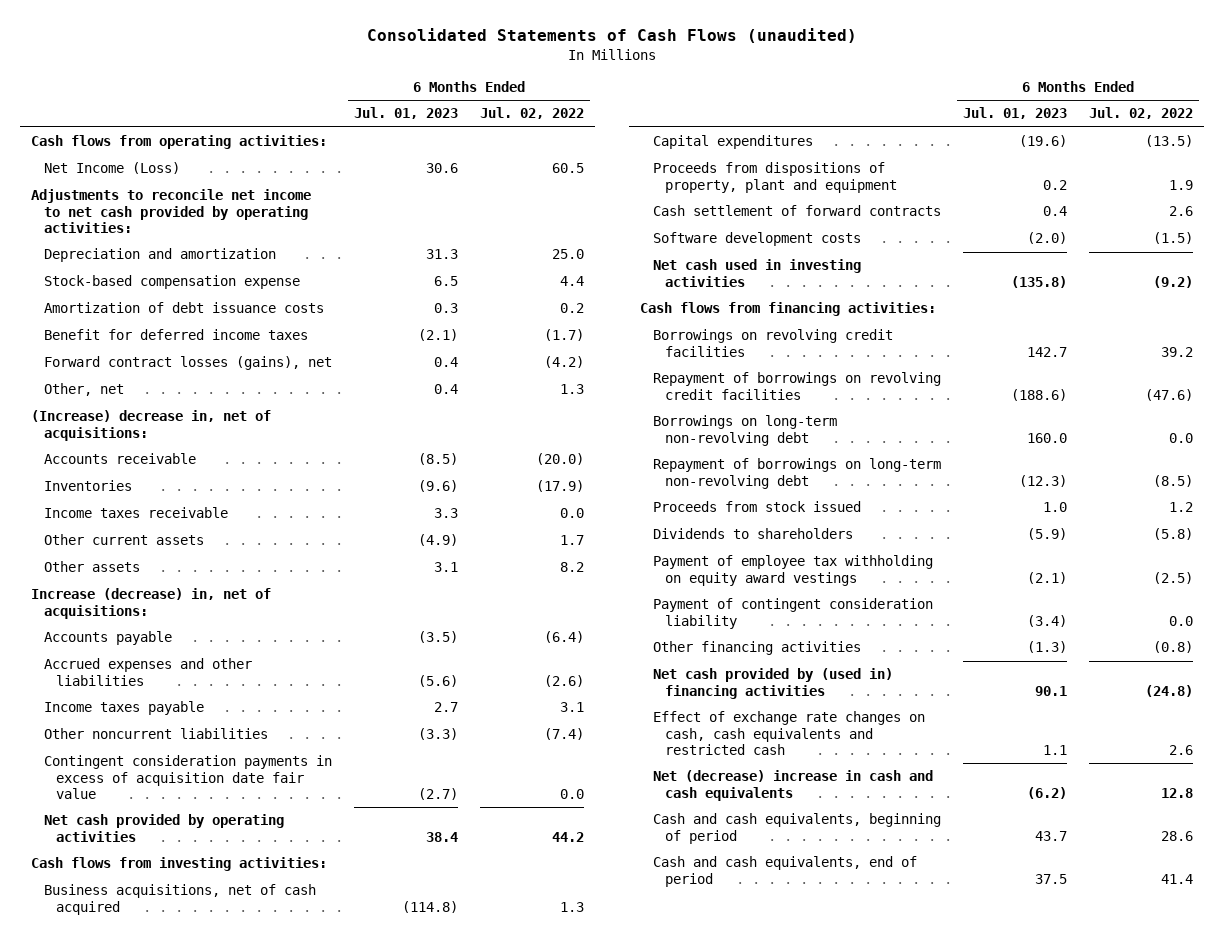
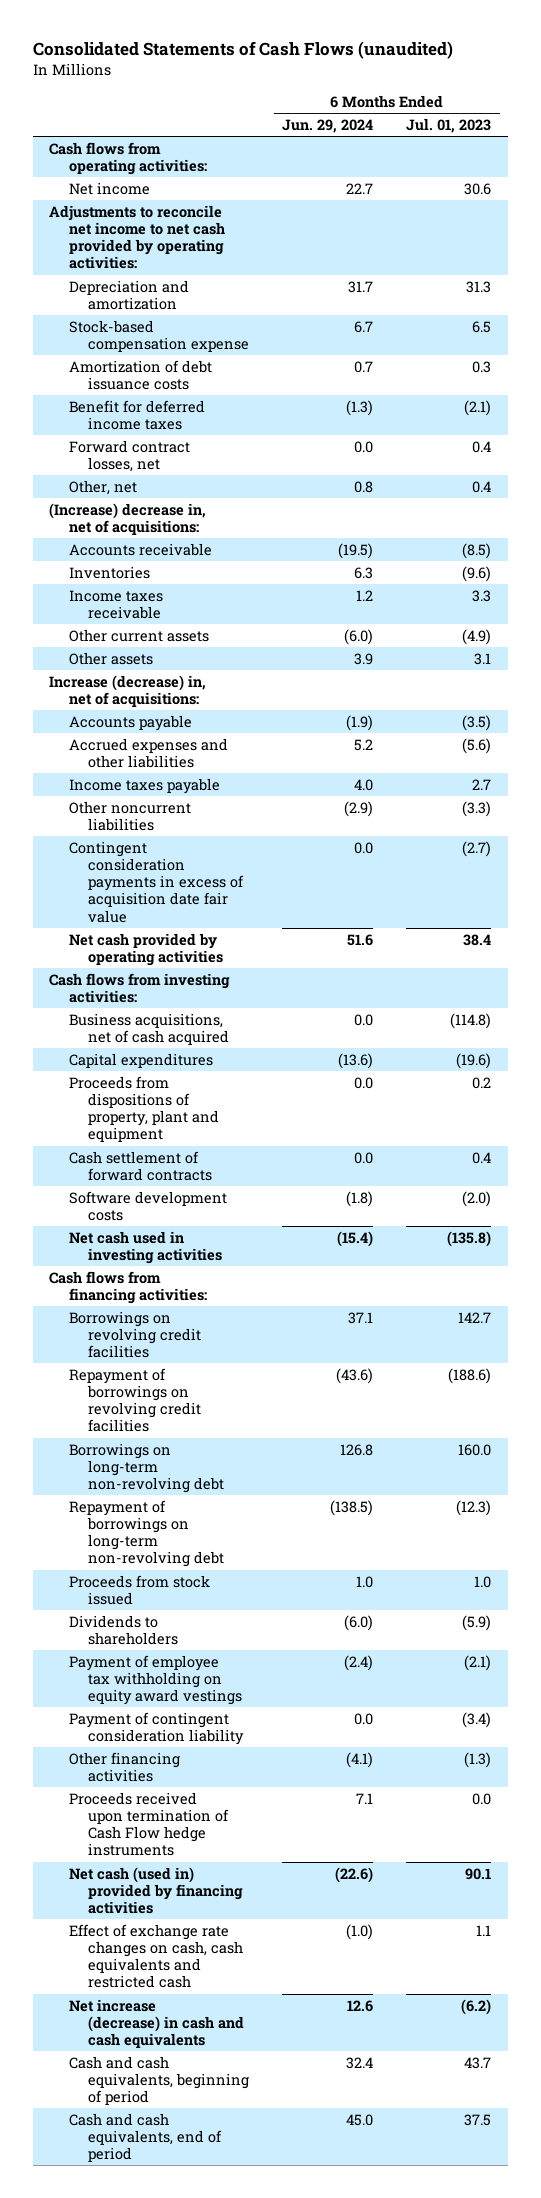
- | 6 Months Ended Jul. 01, 2023 | 6 Months Ended Jul. 02, 2022
+ | 6 Months Ended Jun. 29, 2024 | 6 Months Ended Jul. 01, 2023
- Net Income (Loss) | 30.6 | 60.5
+ Net income | 22.7 | 30.6
- Forward contract losses (gains), net | 0.4 | (4.2)
+ Forward contract losses, net | 0.0 | 0.4
- Net cash provided by (used in) financing activities | 90.1 | (24.8)
+ Proceeds received upon termination of Cash Flow hedge instruments | 7.1 | 0.0
+ Net cash (used in) provided by financing activities | (22.6) | 90.1
- Net (decrease) increase in cash and cash equivalents | (6.2) | 12.8
+ Net increase (decrease) in cash and cash equivalents | 12.6 | (6.2)

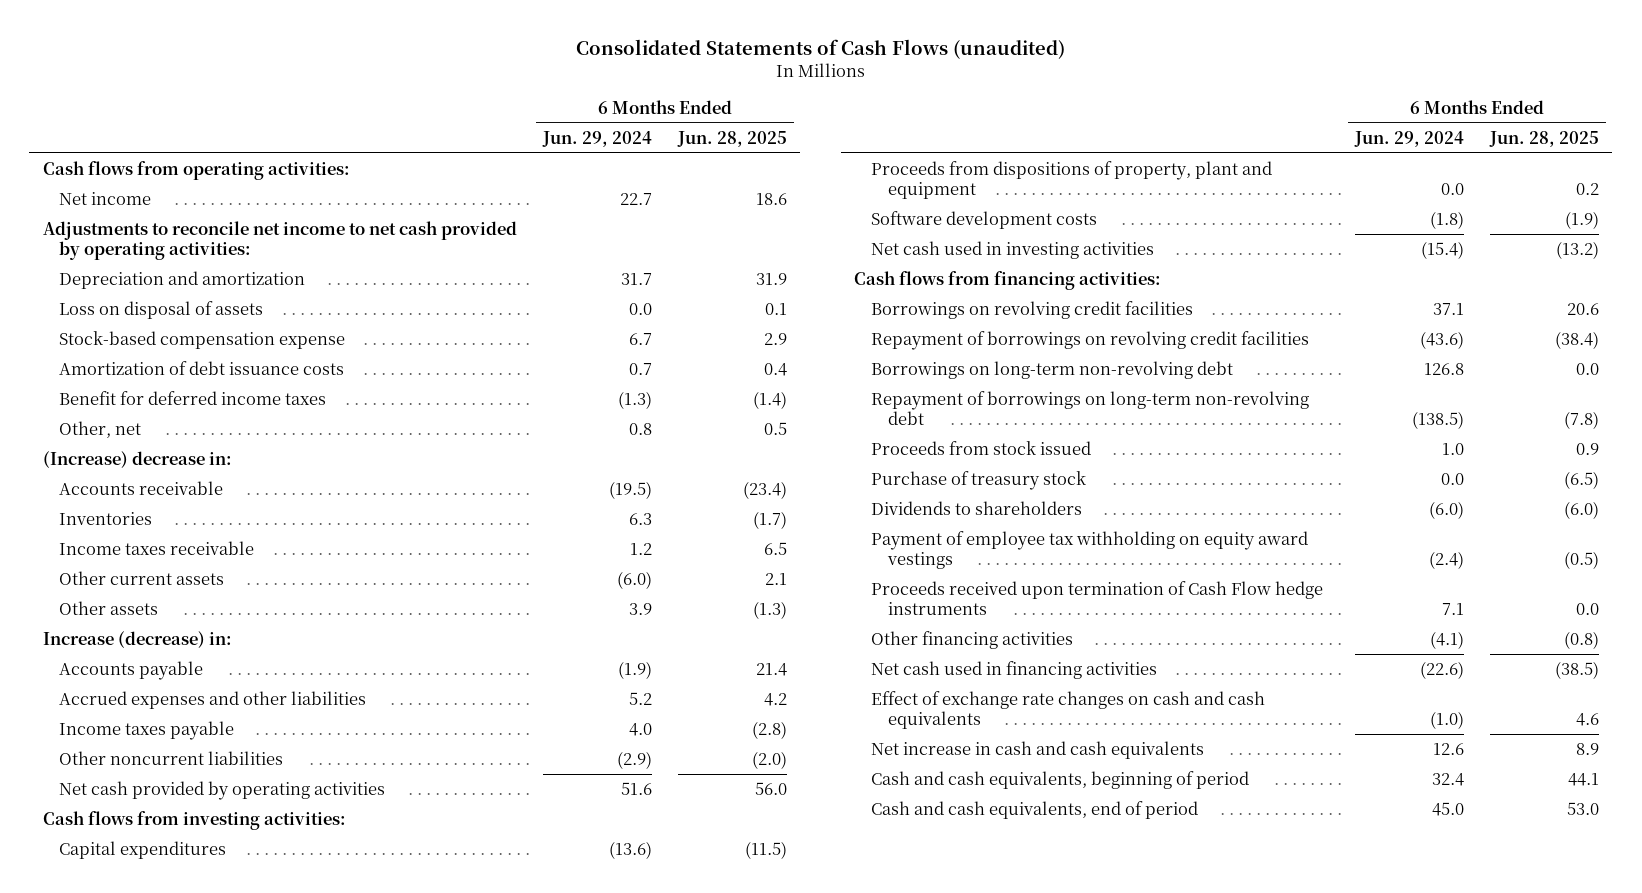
- | 6 Months Ended Jun. 29, 2024 | 6 Months Ended Jul. 01, 2023
+ | 6 Months Ended Jun. 29, 2024 | 6 Months Ended Jun. 28, 2025
+ Loss on disposal of assets | 0.0 | 0.1
- Forward contract losses, net | 0.0 | 0.4
- (Increase) decrease in, net of acquisitions:
+ (Increase) decrease in:
- Increase (decrease) in, net of acquisitions:
+ Increase (decrease) in:
- Contingent consideration payments in excess of acquisition date fair value | 0.0 | (2.7)
- Business acquisitions, net of cash acquired | 0.0 | (114.8)
- Cash settlement of forward contracts | 0.0 | 0.4
+ Purchase of treasury stock | 0.0 | (6.5)
- Payment of contingent consideration liability | 0.0 | (3.4)
- Net cash (used in) provided by financing activities | (22.6) | 90.1
- Effect of exchange rate changes on cash, cash equivalents and restricted cash | (1.0) | 1.1
- Net increase (decrease) in cash and cash equivalents | 12.6 | (6.2)
moved down: Other financing activities | (4.1) | (0.8)
+ Net cash used in financing activities | (22.6) | (38.5)
+ Effect of exchange rate changes on cash and cash equivalents | (1.0) | 4.6
+ Net increase in cash and cash equivalents | 12.6 | 8.9

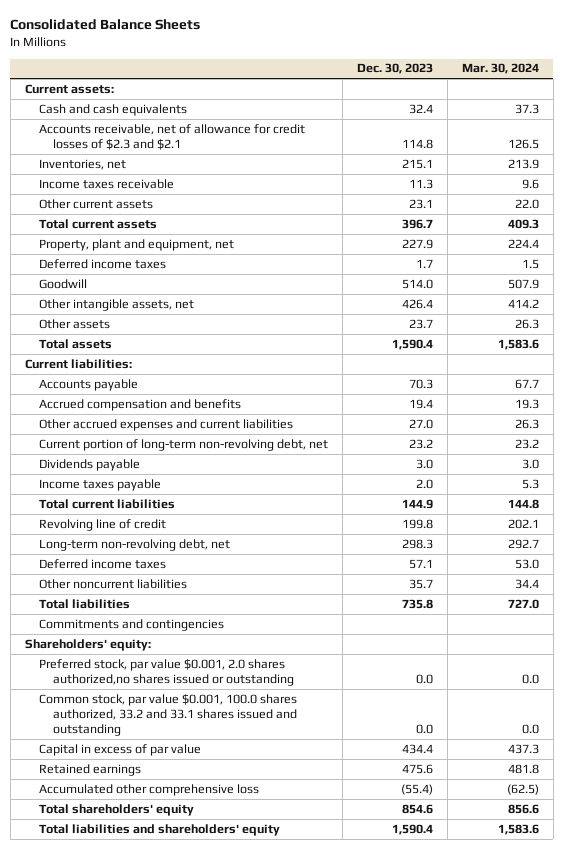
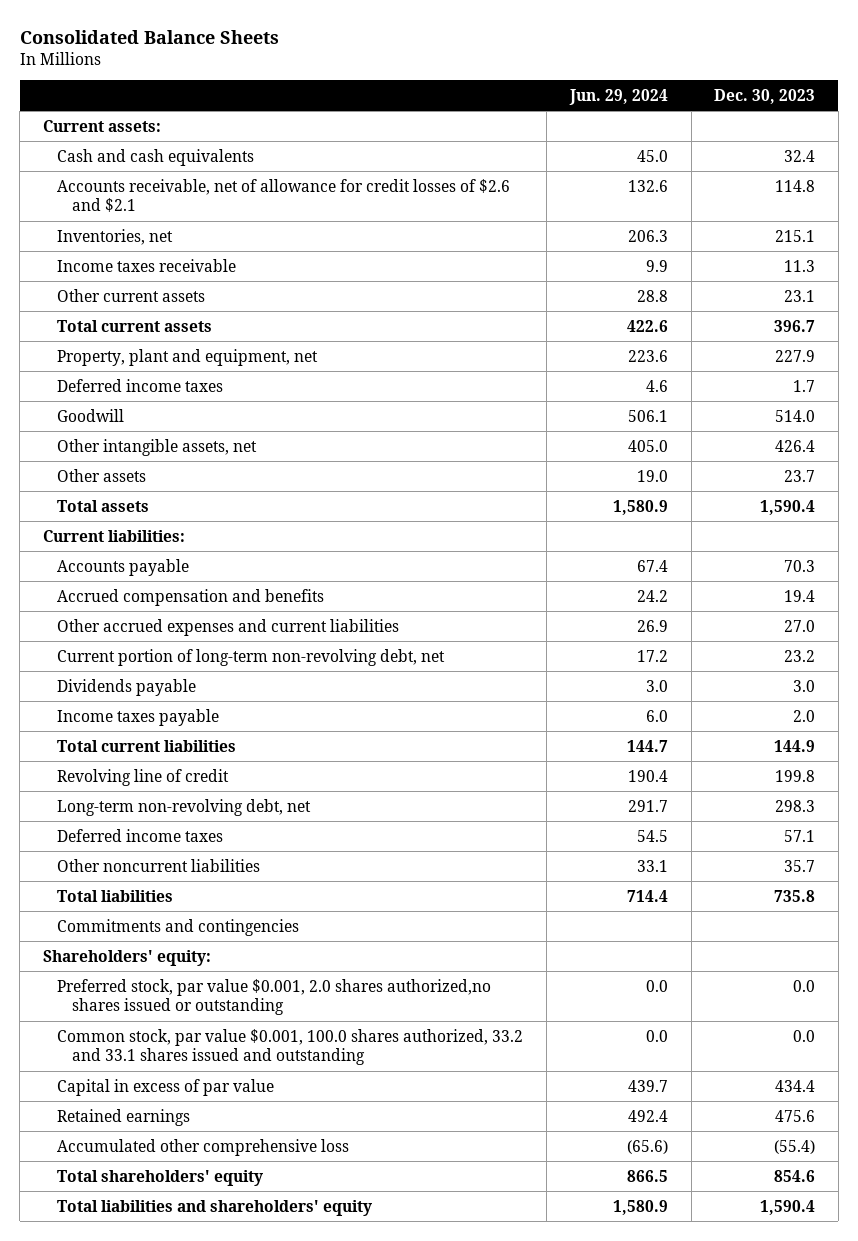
- | Dec. 30, 2023 | Mar. 30, 2024
+ | Jun. 29, 2024 | Dec. 30, 2023
- Accounts receivable, net of allowance for credit losses of $2.3 and $2.1 | 114.8 | 126.5
+ Accounts receivable, net of allowance for credit losses of $2.6 and $2.1 | 132.6 | 114.8

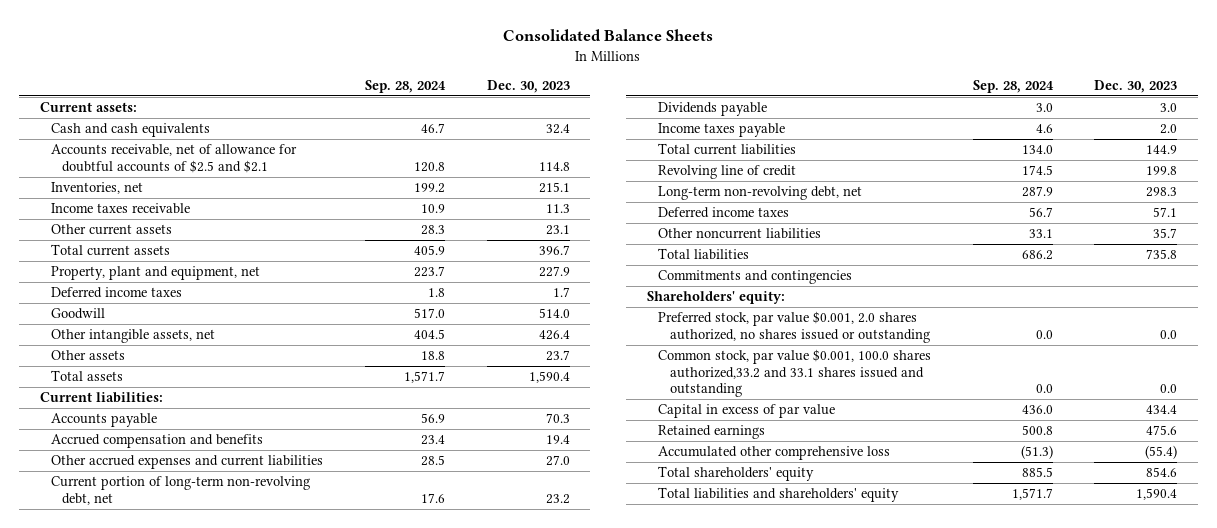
- | Jun. 29, 2024 | Dec. 30, 2023
+ | Sep. 28, 2024 | Dec. 30, 2023
- Accounts receivable, net of allowance for credit losses of $2.6 and $2.1 | 132.6 | 114.8
+ Accounts receivable, net of allowance for doubtful accounts of $2.5 and $2.1 | 120.8 | 114.8
- Preferred stock, par value $0.001, 2.0 shares authorized,no shares issued or outstanding | 0.0 | 0.0
- Common stock, par value $0.001, 100.0 shares authorized, 33.2 and 33.1 shares issued and outstanding | 0.0 | 0.0
+ Preferred stock, par value $0.001, 2.0 shares authorized, no shares issued or outstanding | 0.0 | 0.0
+ Common stock, par value $0.001, 100.0 shares authorized,33.2 and 33.1 shares issued and outstanding | 0.0 | 0.0

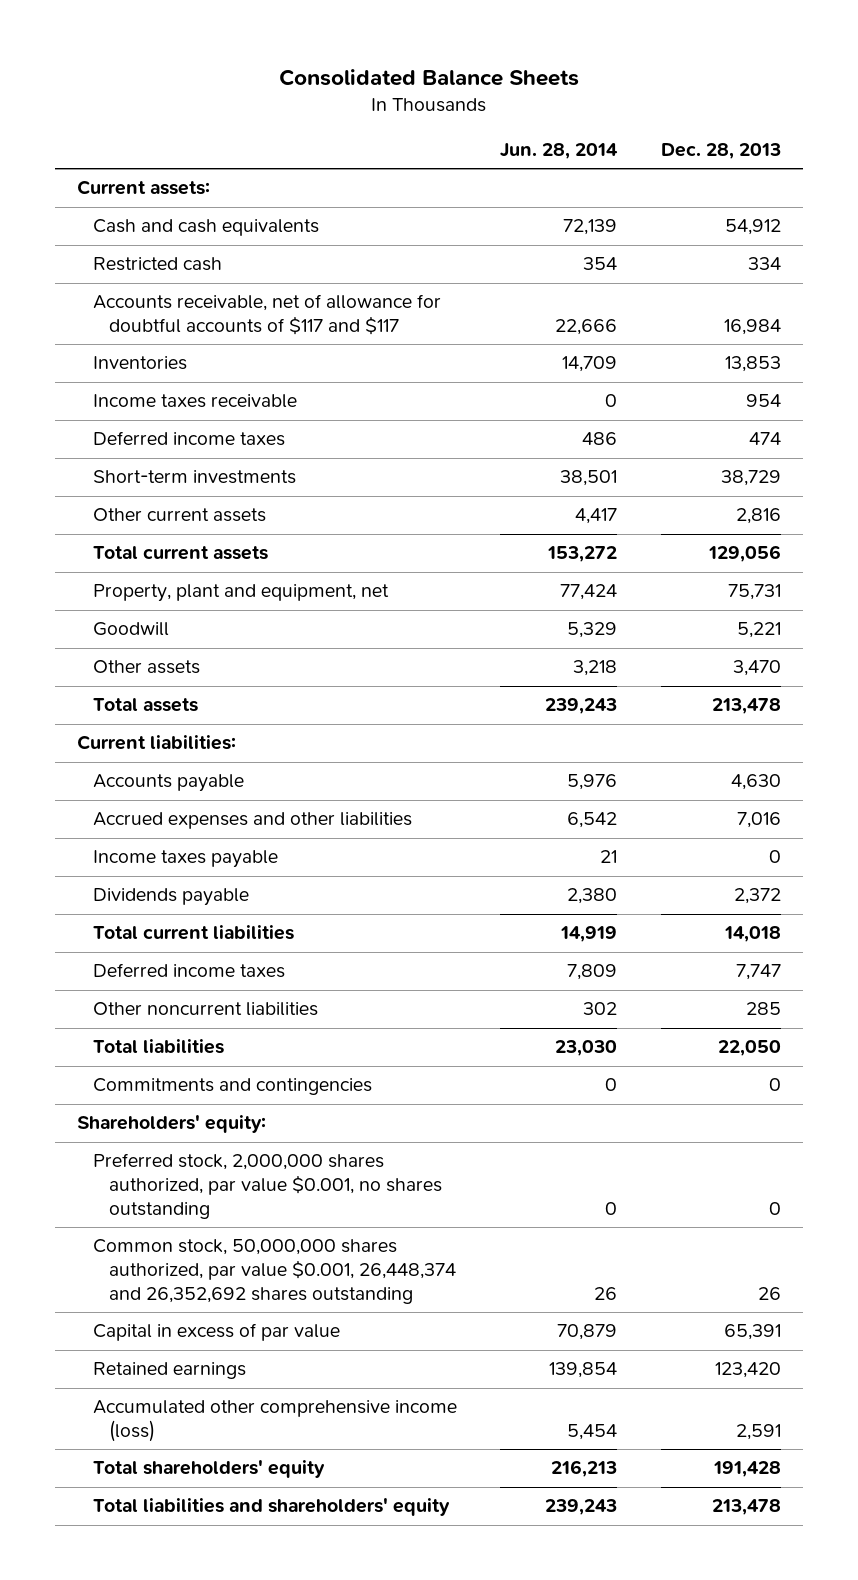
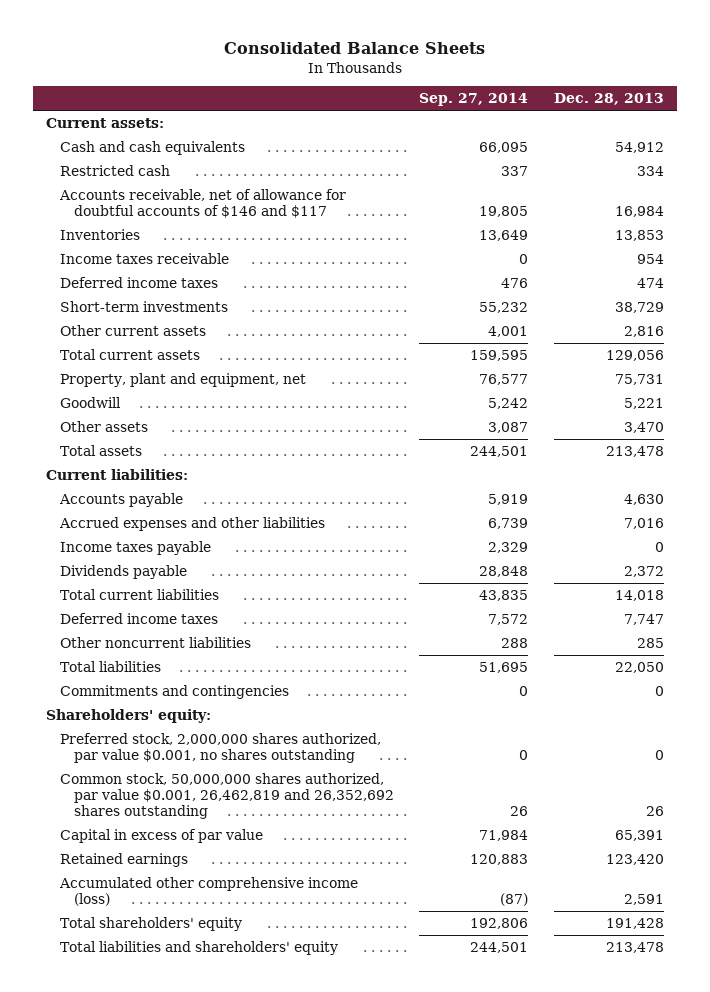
- | Jun. 28, 2014 | Dec. 28, 2013
+ | Sep. 27, 2014 | Dec. 28, 2013
- Accounts receivable, net of allowance for doubtful accounts of $117 and $117 | 22,666 | 16,984
+ Accounts receivable, net of allowance for doubtful accounts of $146 and $117 | 19,805 | 16,984
- Common stock, 50,000,000 shares authorized, par value $0.001, 26,448,374 and 26,352,692 shares outstanding | 26 | 26
+ Common stock, 50,000,000 shares authorized, par value $0.001, 26,462,819 and 26,352,692 shares outstanding | 26 | 26

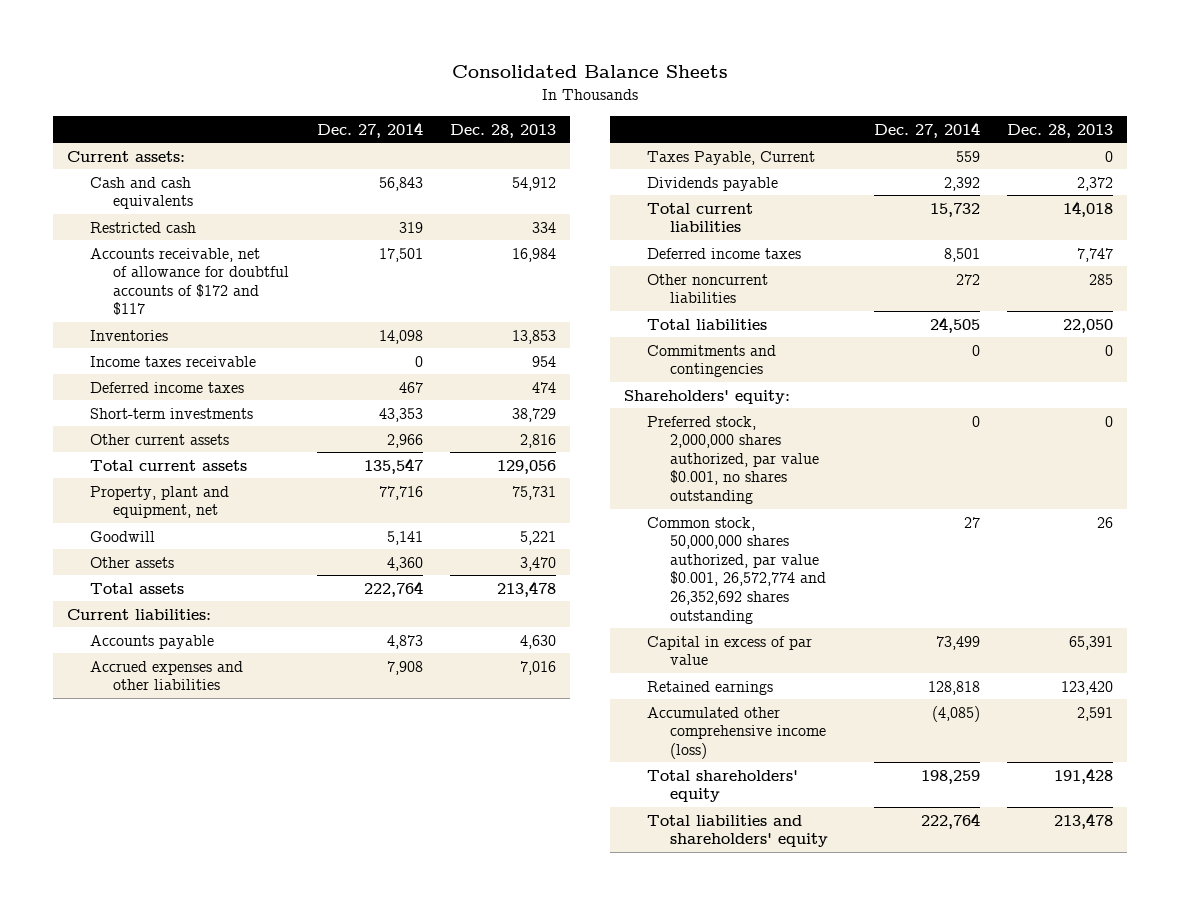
- | Sep. 27, 2014 | Dec. 28, 2013
+ | Dec. 27, 2014 | Dec. 28, 2013
- Accounts receivable, net of allowance for doubtful accounts of $146 and $117 | 19,805 | 16,984
+ Accounts receivable, net of allowance for doubtful accounts of $172 and $117 | 17,501 | 16,984
- Income taxes payable | 2,329 | 0
+ Taxes Payable, Current | 559 | 0
- Common stock, 50,000,000 shares authorized, par value $0.001, 26,462,819 and 26,352,692 shares outstanding | 26 | 26
+ Common stock, 50,000,000 shares authorized, par value $0.001, 26,572,774 and 26,352,692 shares outstanding | 27 | 26

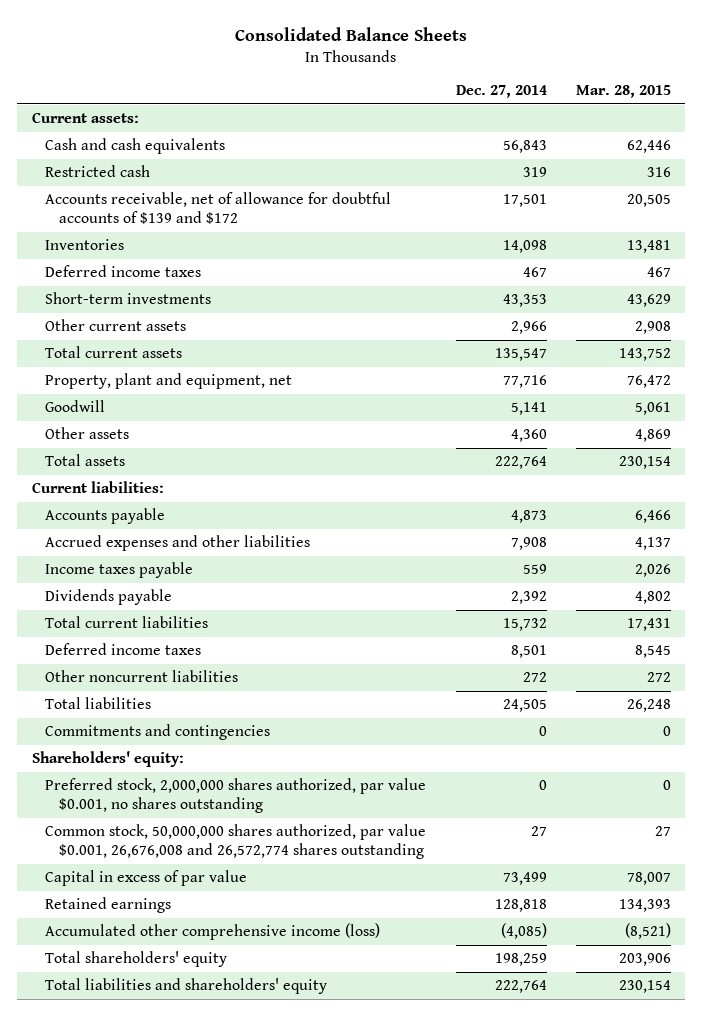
- | Dec. 27, 2014 | Dec. 28, 2013
+ | Dec. 27, 2014 | Mar. 28, 2015
- Accounts receivable, net of allowance for doubtful accounts of $172 and $117 | 17,501 | 16,984
+ Accounts receivable, net of allowance for doubtful accounts of $139 and $172 | 17,501 | 20,505
- Income taxes receivable | 0 | 954
- Taxes Payable, Current | 559 | 0
+ Income taxes payable | 559 | 2,026
- Common stock, 50,000,000 shares authorized, par value $0.001, 26,572,774 and 26,352,692 shares outstanding | 27 | 26
+ Common stock, 50,000,000 shares authorized, par value $0.001, 26,676,008 and 26,572,774 shares outstanding | 27 | 27

